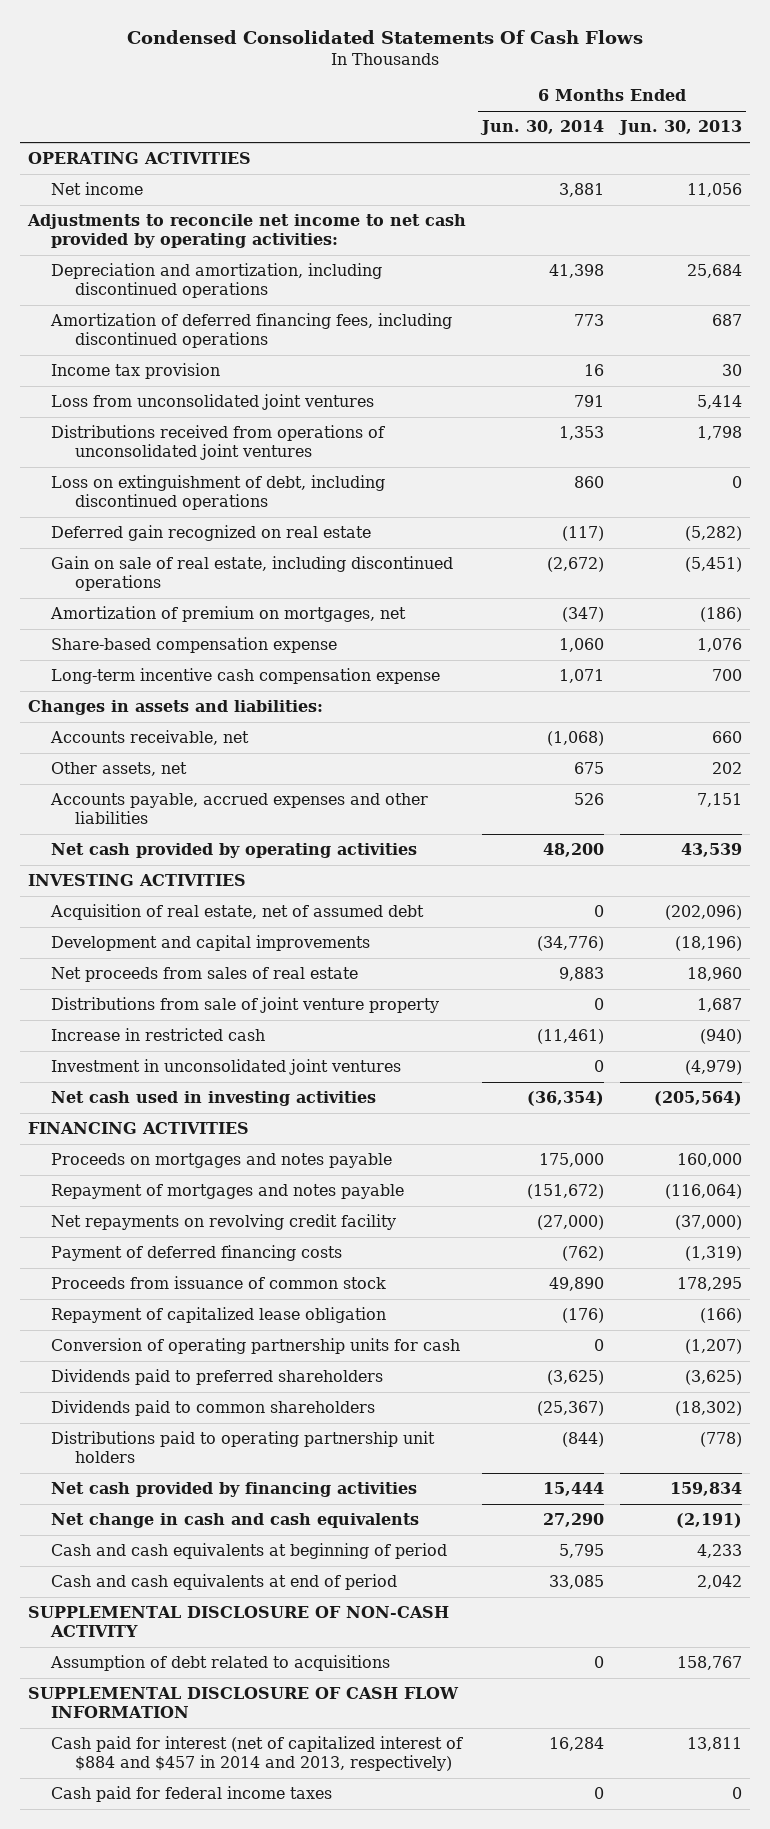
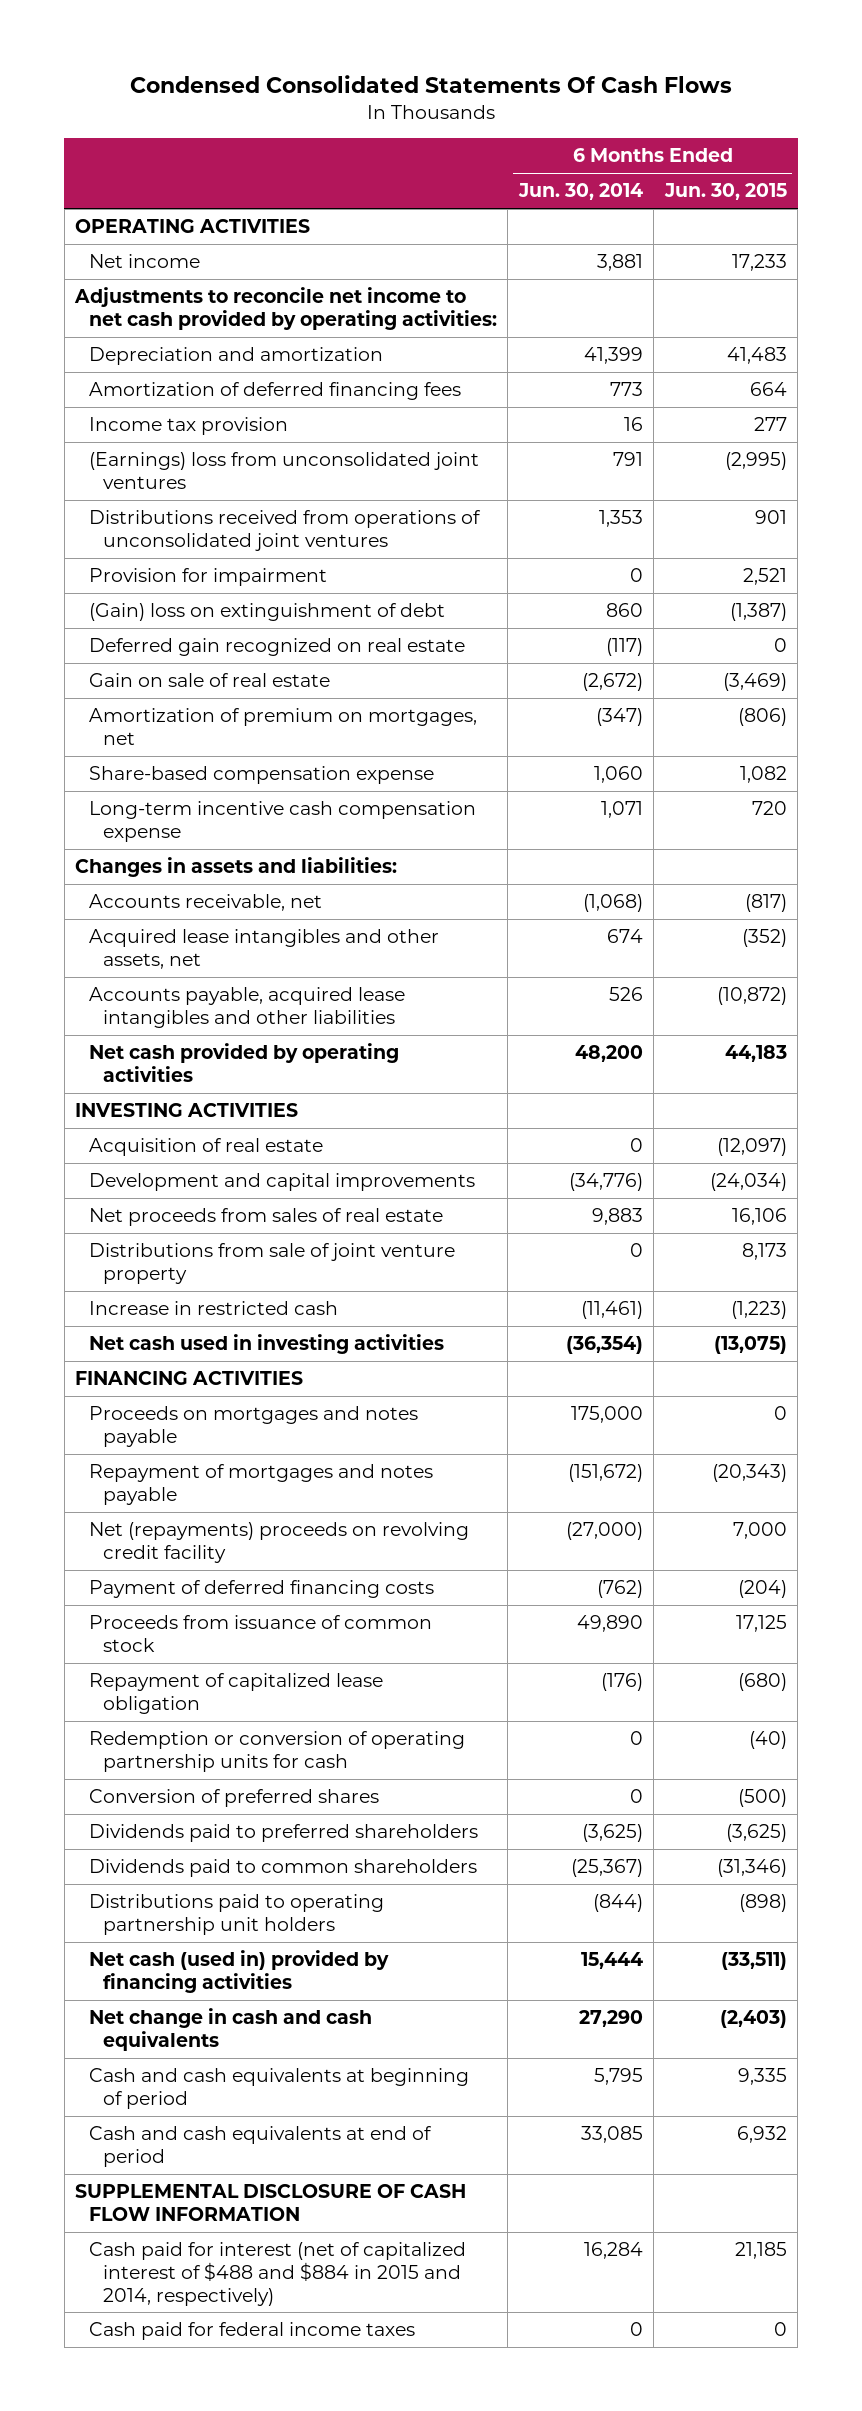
- | 6 Months Ended Jun. 30, 2014 | 6 Months Ended Jun. 30, 2013
+ | 6 Months Ended Jun. 30, 2014 | 6 Months Ended Jun. 30, 2015
- Depreciation and amortization, including discontinued operations | 41,398 | 25,684
- Amortization of deferred financing fees, including discontinued operations | 773 | 687
+ Depreciation and amortization | 41,399 | 41,483
+ Amortization of deferred financing fees | 773 | 664
- Loss from unconsolidated joint ventures | 791 | 5,414
+ (Earnings) loss from unconsolidated joint ventures | 791 | (2,995)
- Loss on extinguishment of debt, including discontinued operations | 860 | 0
+ Provision for impairment | 0 | 2,521
+ (Gain) loss on extinguishment of debt | 860 | (1,387)
- Gain on sale of real estate, including discontinued operations | (2,672) | (5,451)
+ Gain on sale of real estate | (2,672) | (3,469)
- Other assets, net | 675 | 202
- Accounts payable, accrued expenses and other liabilities | 526 | 7,151
+ Acquired lease intangibles and other assets, net | 674 | (352)
+ Accounts payable, acquired lease intangibles and other liabilities | 526 | (10,872)
- Acquisition of real estate, net of assumed debt | 0 | (202,096)
+ Acquisition of real estate | 0 | (12,097)
- Investment in unconsolidated joint ventures | 0 | (4,979)
- Net repayments on revolving credit facility | (27,000) | (37,000)
+ Net (repayments) proceeds on revolving credit facility | (27,000) | 7,000
- Conversion of operating partnership units for cash | 0 | (1,207)
+ Redemption or conversion of operating partnership units for cash | 0 | (40)
+ Conversion of preferred shares | 0 | (500)
- Net cash provided by financing activities | 15,444 | 159,834
+ Net cash (used in) provided by financing activities | 15,444 | (33,511)
- SUPPLEMENTAL DISCLOSURE OF NON-CASH ACTIVITY
- Assumption of debt related to acquisitions | 0 | 158,767
- Cash paid for interest (net of capitalized interest of $884 and $457 in 2014 and 2013, respectively) | 16,284 | 13,811
+ Cash paid for interest (net of capitalized interest of $488 and $884 in 2015 and 2014, respectively) | 16,284 | 21,185

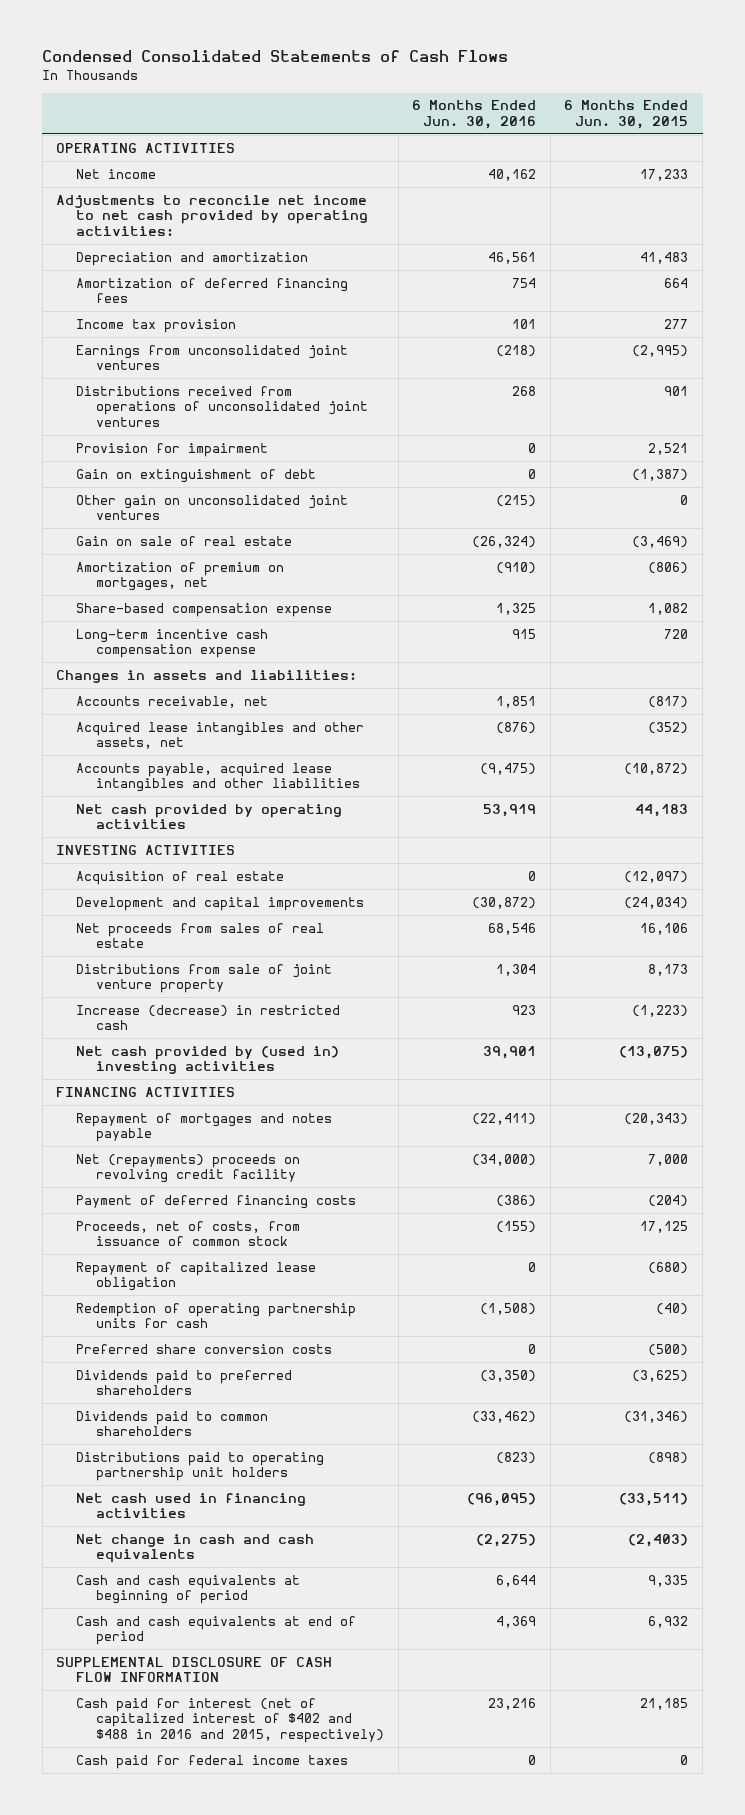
- Condensed Consolidated Statements Of Cash Flows
+ Condensed Consolidated Statements of Cash Flows
- | 6 Months Ended Jun. 30, 2014 | 6 Months Ended Jun. 30, 2015
+ | 6 Months Ended Jun. 30, 2016 | 6 Months Ended Jun. 30, 2015
- (Earnings) loss from unconsolidated joint ventures | 791 | (2,995)
+ Earnings from unconsolidated joint ventures | (218) | (2,995)
- (Gain) loss on extinguishment of debt | 860 | (1,387)
- Deferred gain recognized on real estate | (117) | 0
+ Gain on extinguishment of debt | 0 | (1,387)
+ Other gain on unconsolidated joint ventures | (215) | 0
- Increase in restricted cash | (11,461) | (1,223)
- Net cash used in investing activities | (36,354) | (13,075)
+ Increase (decrease) in restricted cash | 923 | (1,223)
+ Net cash provided by (used in) investing activities | 39,901 | (13,075)
- Proceeds on mortgages and notes payable | 175,000 | 0
- Proceeds from issuance of common stock | 49,890 | 17,125
+ Proceeds, net of costs, from issuance of common stock | (155) | 17,125
- Redemption or conversion of operating partnership units for cash | 0 | (40)
- Conversion of preferred shares | 0 | (500)
+ Redemption of operating partnership units for cash | (1,508) | (40)
+ Preferred share conversion costs | 0 | (500)
- Net cash (used in) provided by financing activities | 15,444 | (33,511)
+ Net cash used in financing activities | (96,095) | (33,511)
- Cash paid for interest (net of capitalized interest of $488 and $884 in 2015 and 2014, respectively) | 16,284 | 21,185
+ Cash paid for interest (net of capitalized interest of $402 and $488 in 2016 and 2015, respectively) | 23,216 | 21,185

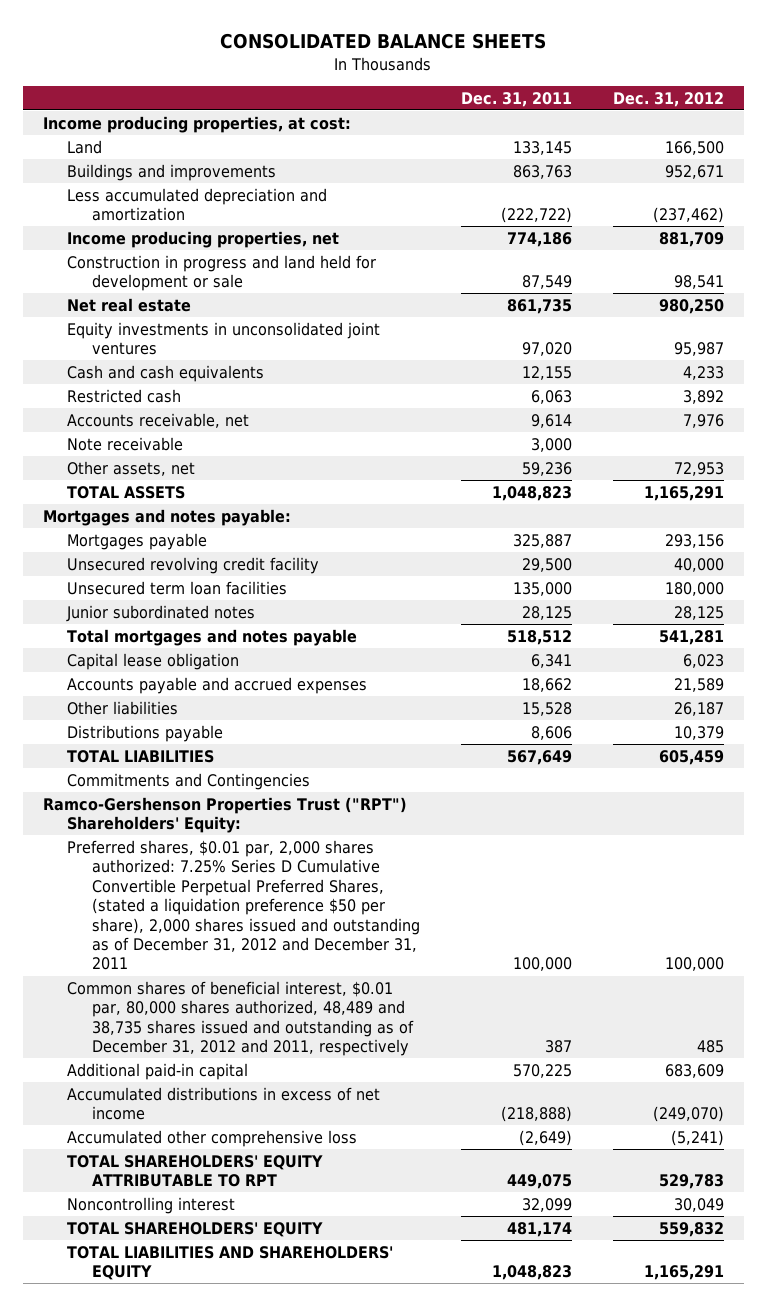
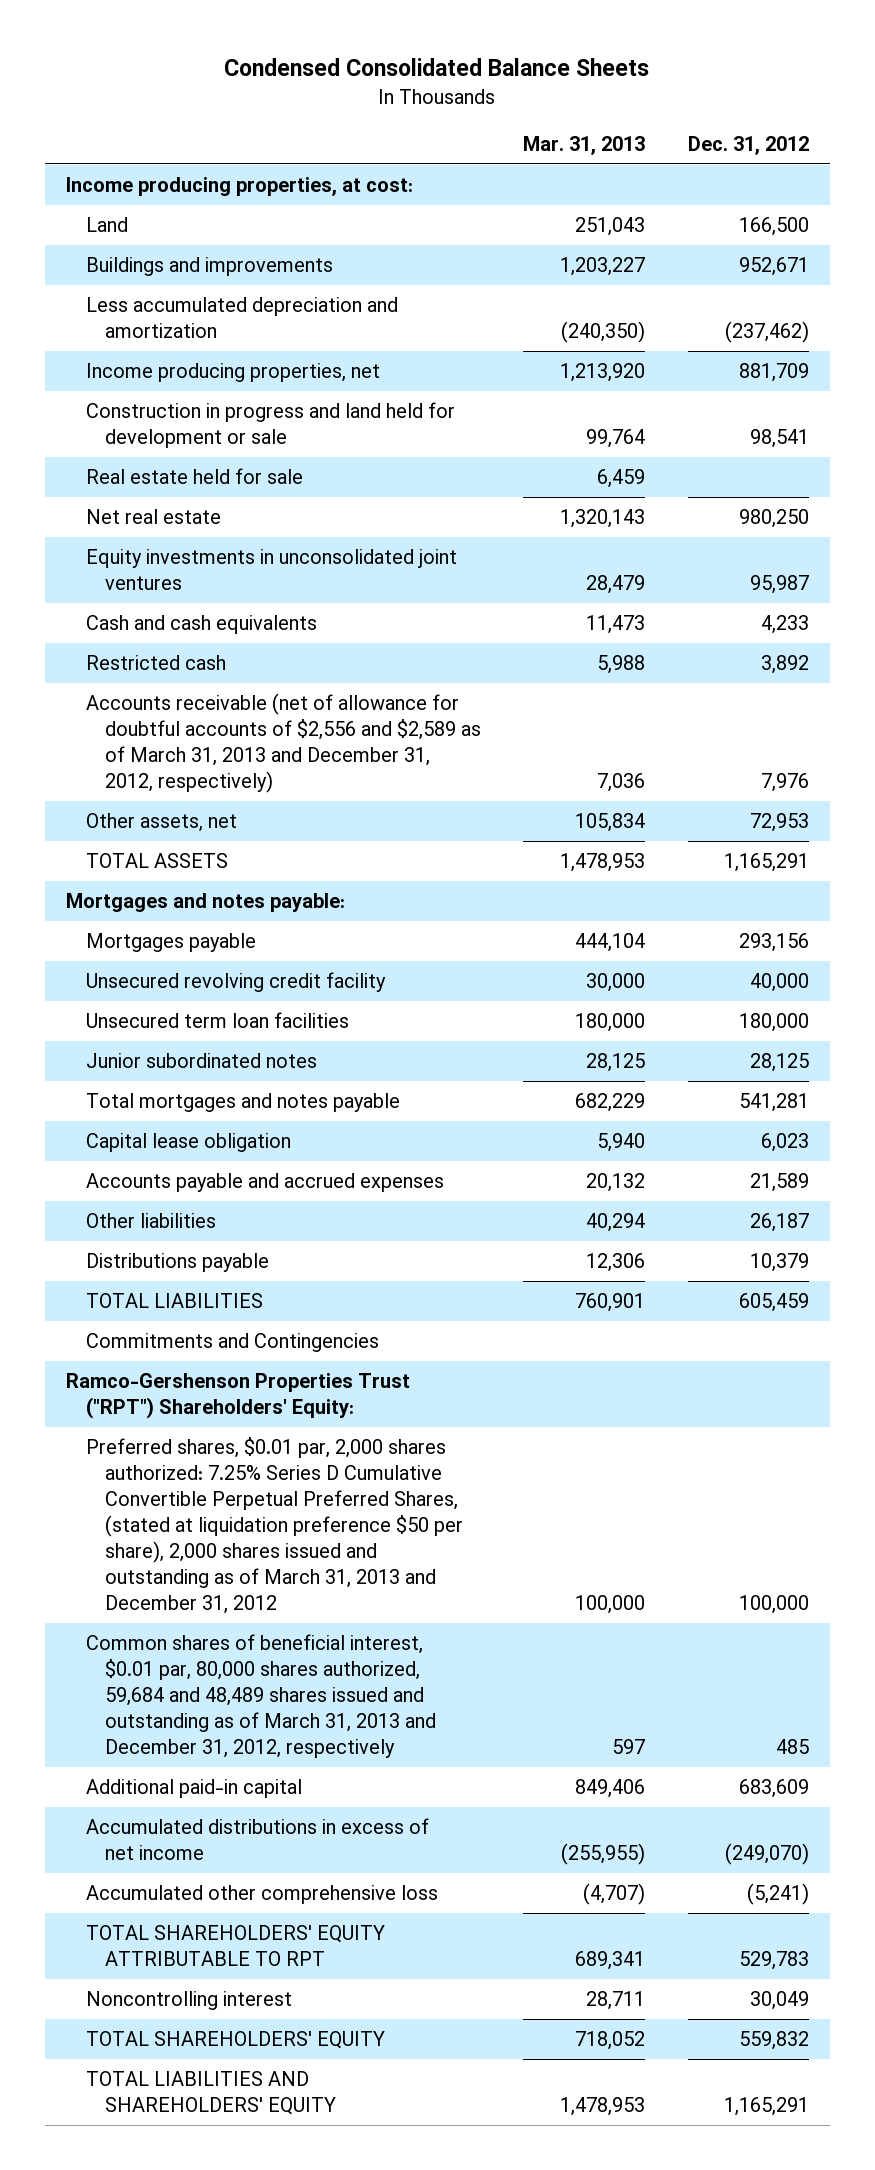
- CONSOLIDATED BALANCE SHEETS
+ Condensed Consolidated Balance Sheets
- | Dec. 31, 2011 | Dec. 31, 2012
+ | Mar. 31, 2013 | Dec. 31, 2012
+ Real estate held for sale | 6,459 |
- Accounts receivable, net | 9,614 | 7,976
- Note receivable | 3,000 |
+ Accounts receivable (net of allowance for doubtful accounts of $2,556 and $2,589 as of March 31, 2013 and December 31, 2012, respectively) | 7,036 | 7,976
- Preferred shares, $0.01 par, 2,000 shares authorized: 7.25% Series D Cumulative Convertible Perpetual Preferred Shares, (stated a liquidation preference $50 per share), 2,000 shares issued and outstanding as of December 31, 2012 and December 31, 2011 | 100,000 | 100,000
- Common shares of beneficial interest, $0.01 par, 80,000 shares authorized, 48,489 and 38,735 shares issued and outstanding as of December 31, 2012 and 2011, respectively | 387 | 485
+ Preferred shares, $0.01 par, 2,000 shares authorized: 7.25% Series D Cumulative Convertible Perpetual Preferred Shares, (stated at liquidation preference $50 per share), 2,000 shares issued and outstanding as of March 31, 2013 and December 31, 2012 | 100,000 | 100,000
+ Common shares of beneficial interest, $0.01 par, 80,000 shares authorized, 59,684 and 48,489 shares issued and outstanding as of March 31, 2013 and December 31, 2012, respectively | 597 | 485

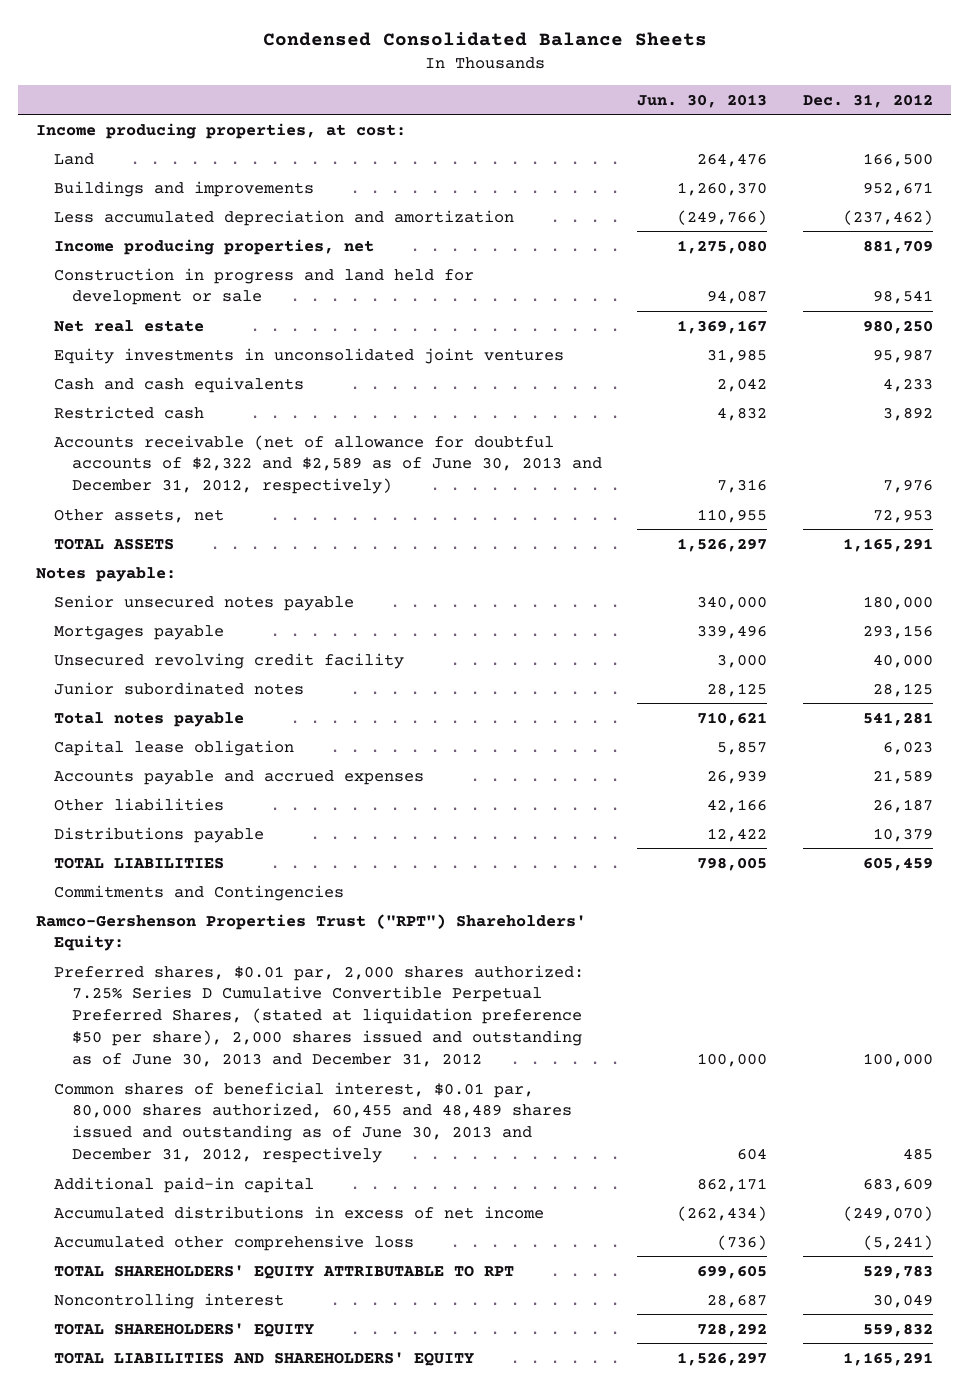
- | Mar. 31, 2013 | Dec. 31, 2012
+ | Jun. 30, 2013 | Dec. 31, 2012
- Real estate held for sale | 6,459 |
- Accounts receivable (net of allowance for doubtful accounts of $2,556 and $2,589 as of March 31, 2013 and December 31, 2012, respectively) | 7,036 | 7,976
+ Accounts receivable (net of allowance for doubtful accounts of $2,322 and $2,589 as of June 30, 2013 and December 31, 2012, respectively) | 7,316 | 7,976
- Mortgages and notes payable:
+ Notes payable:
+ Senior unsecured notes payable | 340,000 | 180,000
- Unsecured term loan facilities | 180,000 | 180,000
- Total mortgages and notes payable | 682,229 | 541,281
+ Total notes payable | 710,621 | 541,281
- Preferred shares, $0.01 par, 2,000 shares authorized: 7.25% Series D Cumulative Convertible Perpetual Preferred Shares, (stated at liquidation preference $50 per share), 2,000 shares issued and outstanding as of March 31, 2013 and December 31, 2012 | 100,000 | 100,000
- Common shares of beneficial interest, $0.01 par, 80,000 shares authorized, 59,684 and 48,489 shares issued and outstanding as of March 31, 2013 and December 31, 2012, respectively | 597 | 485
+ Preferred shares, $0.01 par, 2,000 shares authorized: 7.25% Series D Cumulative Convertible Perpetual Preferred Shares, (stated at liquidation preference $50 per share), 2,000 shares issued and outstanding as of June 30, 2013 and December 31, 2012 | 100,000 | 100,000
+ Common shares of beneficial interest, $0.01 par, 80,000 shares authorized, 60,455 and 48,489 shares issued and outstanding as of June 30, 2013 and December 31, 2012, respectively | 604 | 485

